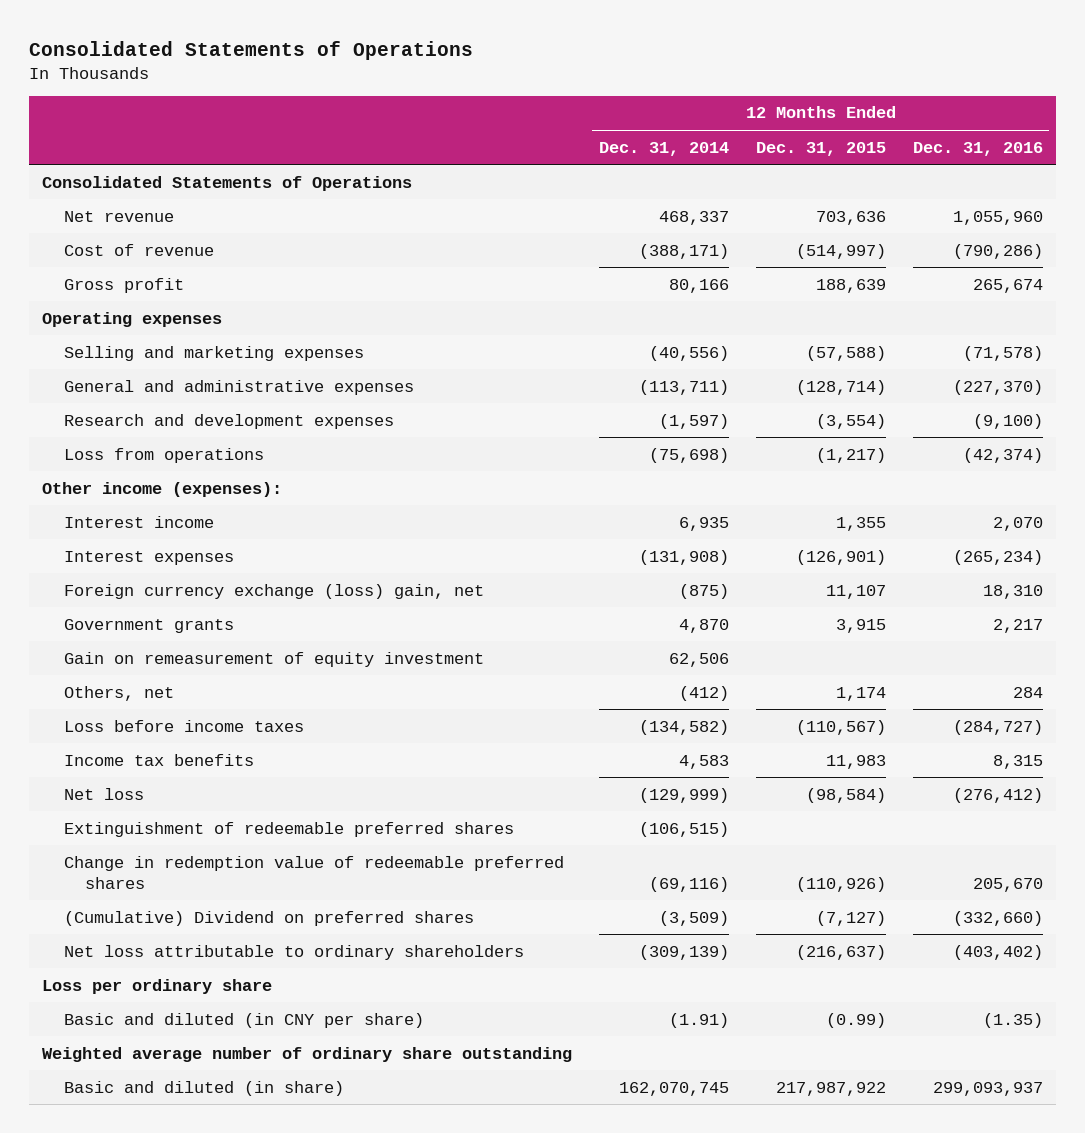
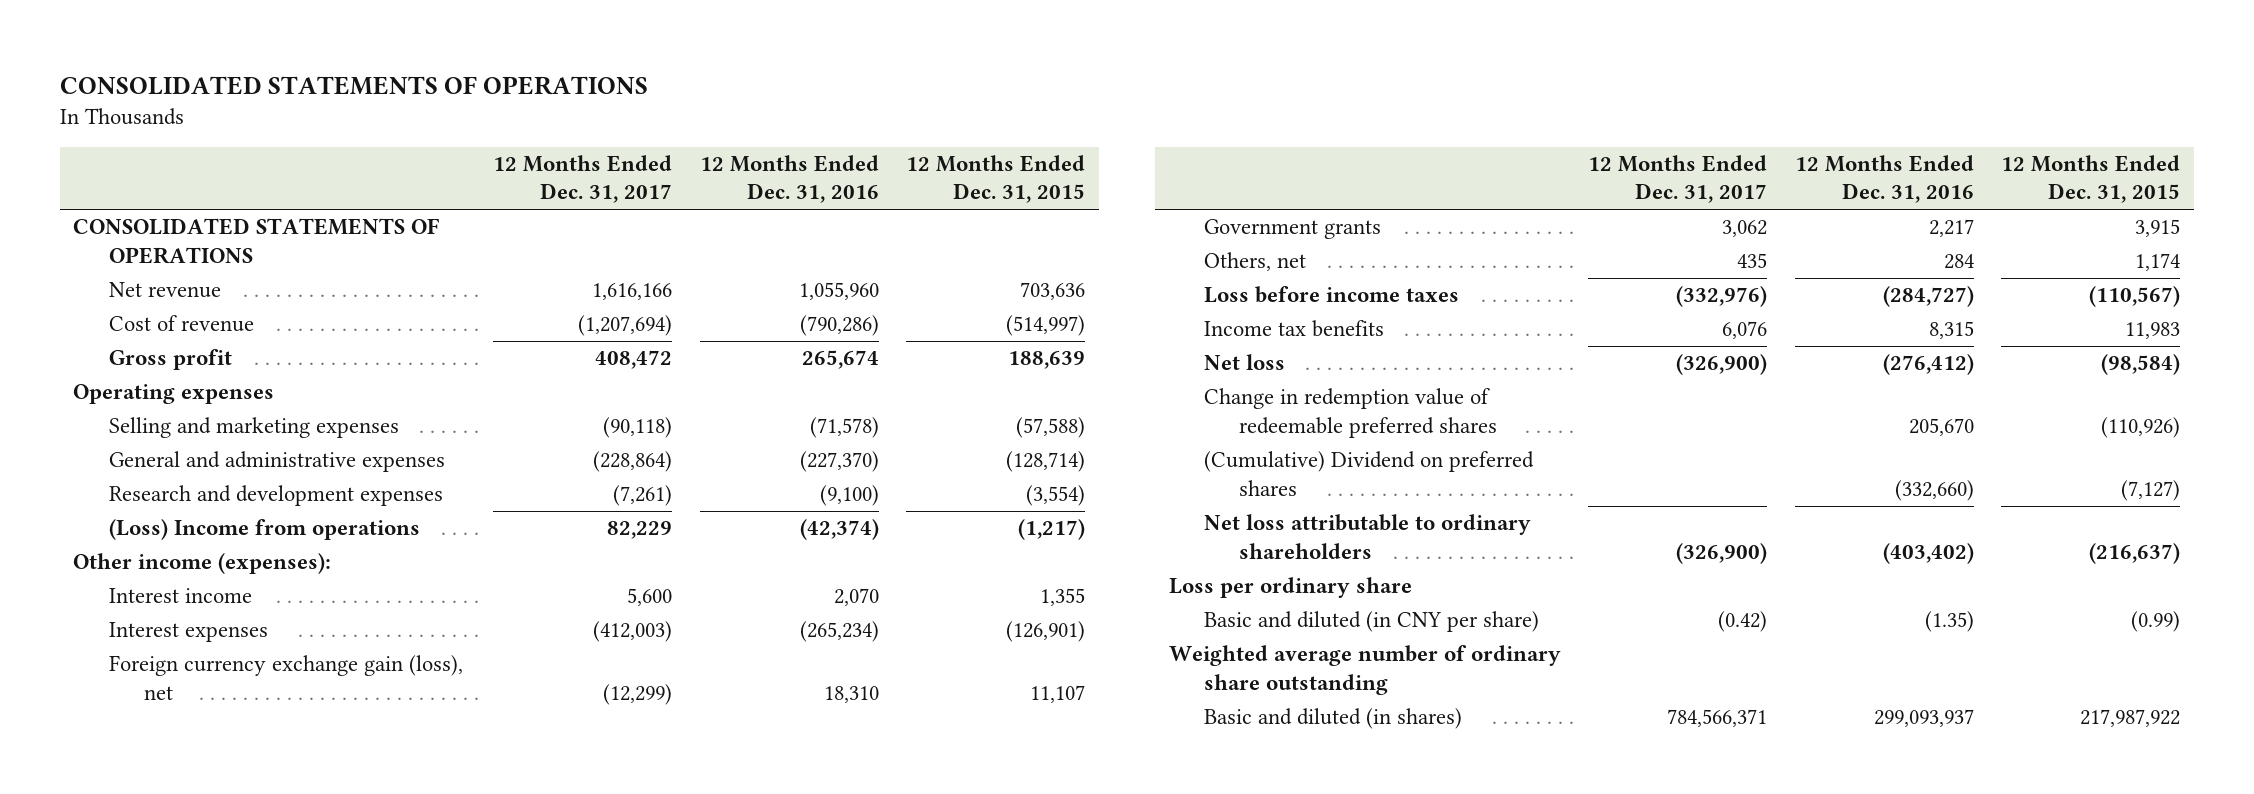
- Consolidated Statements of Operations
+ CONSOLIDATED STATEMENTS OF OPERATIONS
- | 12 Months Ended Dec. 31, 2014 | 12 Months Ended Dec. 31, 2015 | 12 Months Ended Dec. 31, 2016
+ | 12 Months Ended Dec. 31, 2017 | 12 Months Ended Dec. 31, 2016 | 12 Months Ended Dec. 31, 2015
- Consolidated Statements of Operations
+ CONSOLIDATED STATEMENTS OF OPERATIONS
- Loss from operations | (75,698) | (1,217) | (42,374)
+ (Loss) Income from operations | 82,229 | (42,374) | (1,217)
- Foreign currency exchange (loss) gain, net | (875) | 11,107 | 18,310
+ Foreign currency exchange gain (loss), net | (12,299) | 18,310 | 11,107
- Gain on remeasurement of equity investment | 62,506 | |
- Extinguishment of redeemable preferred shares | (106,515) | |
- Basic and diluted (in share) | 162,070,745 | 217,987,922 | 299,093,937
+ Basic and diluted (in shares) | 784,566,371 | 299,093,937 | 217,987,922

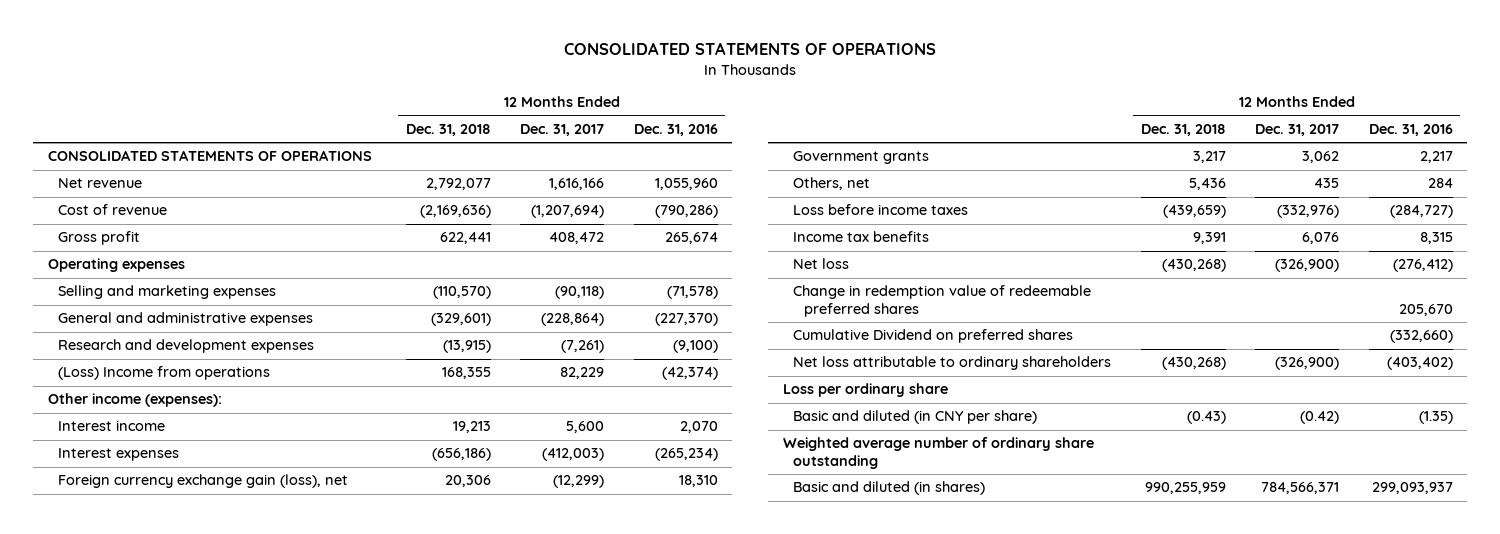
- | 12 Months Ended Dec. 31, 2017 | 12 Months Ended Dec. 31, 2016 | 12 Months Ended Dec. 31, 2015
+ | 12 Months Ended Dec. 31, 2018 | 12 Months Ended Dec. 31, 2017 | 12 Months Ended Dec. 31, 2016
- (Cumulative) Dividend on preferred shares | | (332,660) | (7,127)
+ Cumulative Dividend on preferred shares | | | (332,660)

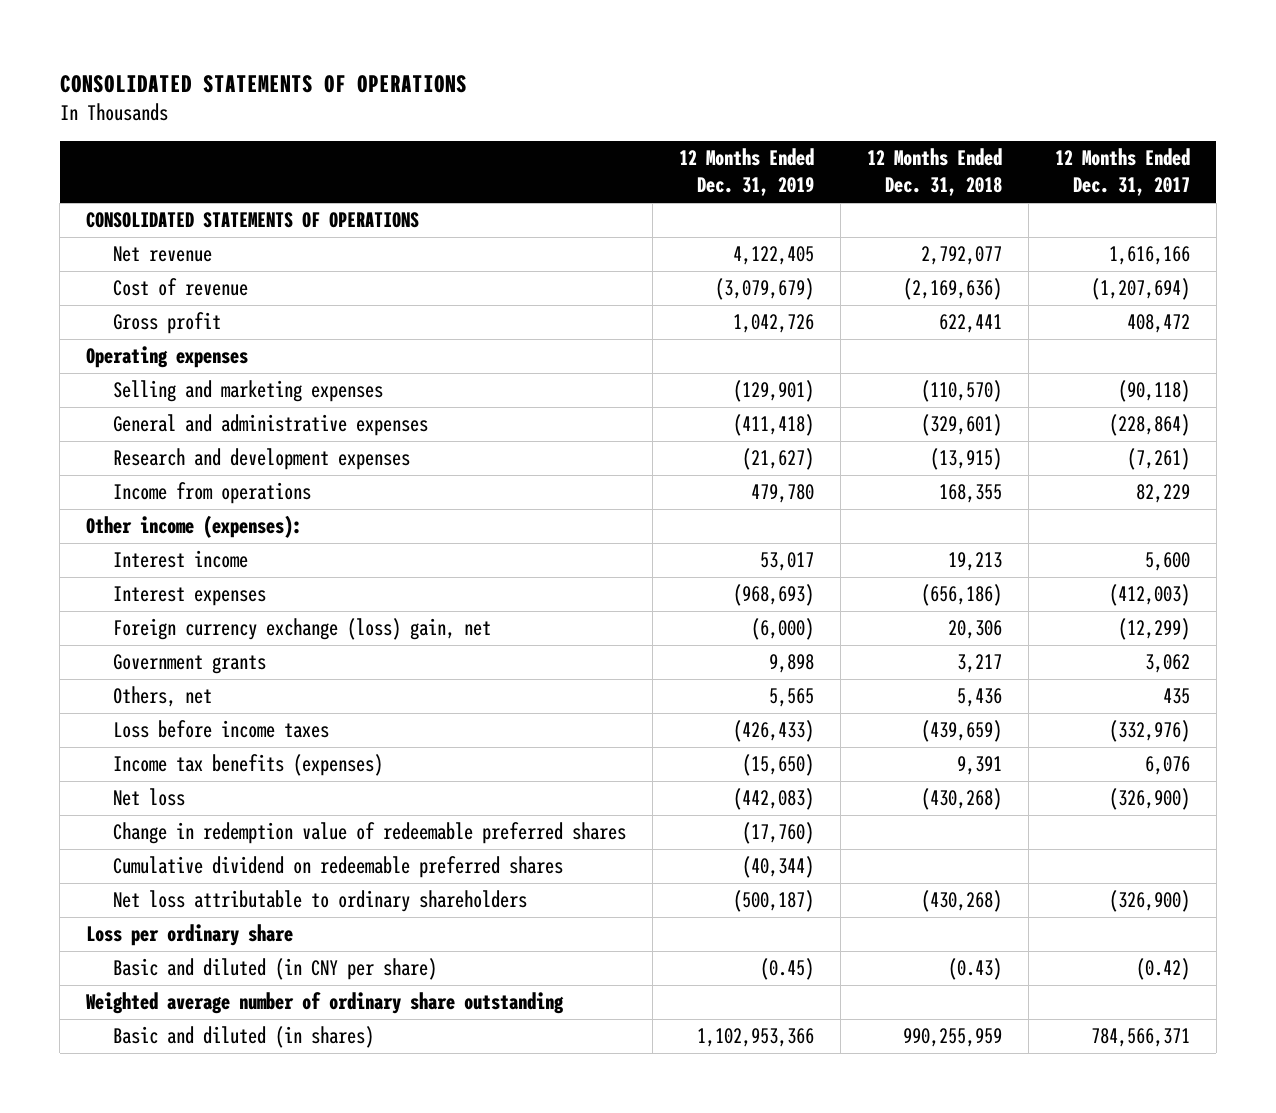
- | 12 Months Ended Dec. 31, 2018 | 12 Months Ended Dec. 31, 2017 | 12 Months Ended Dec. 31, 2016
+ | 12 Months Ended Dec. 31, 2019 | 12 Months Ended Dec. 31, 2018 | 12 Months Ended Dec. 31, 2017
- (Loss) Income from operations | 168,355 | 82,229 | (42,374)
+ Income from operations | 479,780 | 168,355 | 82,229
- Foreign currency exchange gain (loss), net | 20,306 | (12,299) | 18,310
+ Foreign currency exchange (loss) gain, net | (6,000) | 20,306 | (12,299)
- Income tax benefits | 9,391 | 6,076 | 8,315
+ Income tax benefits (expenses) | (15,650) | 9,391 | 6,076
- Cumulative Dividend on preferred shares | | | (332,660)
+ Cumulative dividend on redeemable preferred shares | (40,344) | |

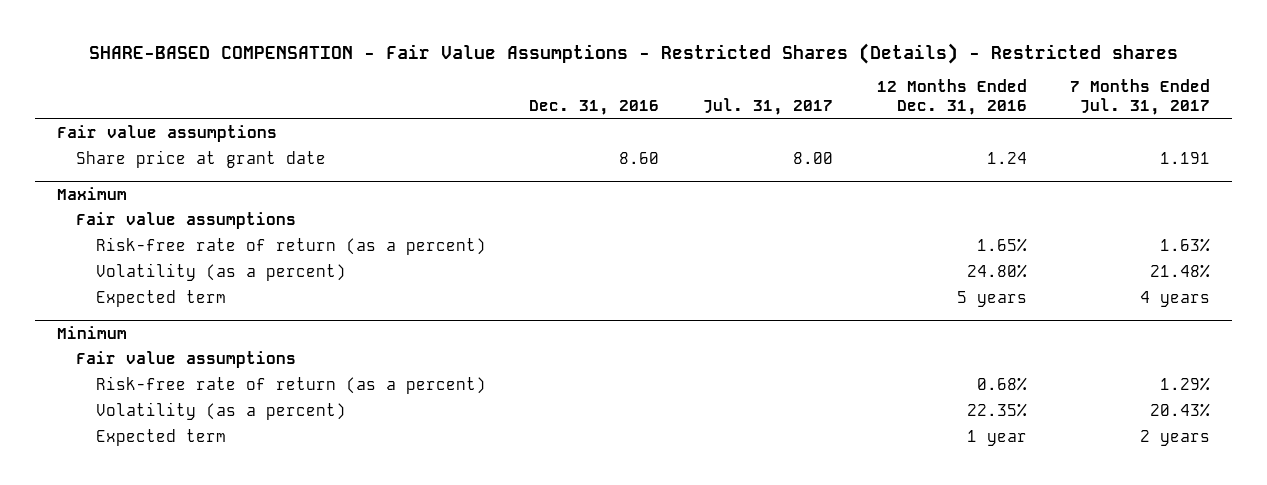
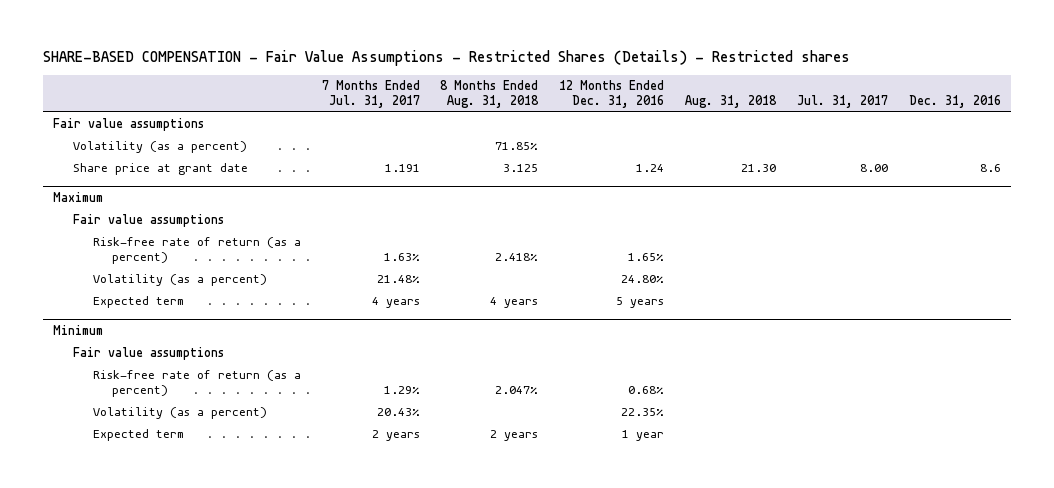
- | Dec. 31, 2016 | Jul. 31, 2017 | 12 Months Ended Dec. 31, 2016 | 7 Months Ended Jul. 31, 2017
+ | 7 Months Ended Jul. 31, 2017 | 8 Months Ended Aug. 31, 2018 | 12 Months Ended Dec. 31, 2016 | Aug. 31, 2018 | Jul. 31, 2017 | Dec. 31, 2016
- Share price at grant date | 8.60 | 8.00 | 1.24 | 1.191
+ Volatility (as a percent) | | 71.85% | | | |
+ Share price at grant date | 1.191 | 3.125 | 1.24 | 21.30 | 8.00 | 8.6

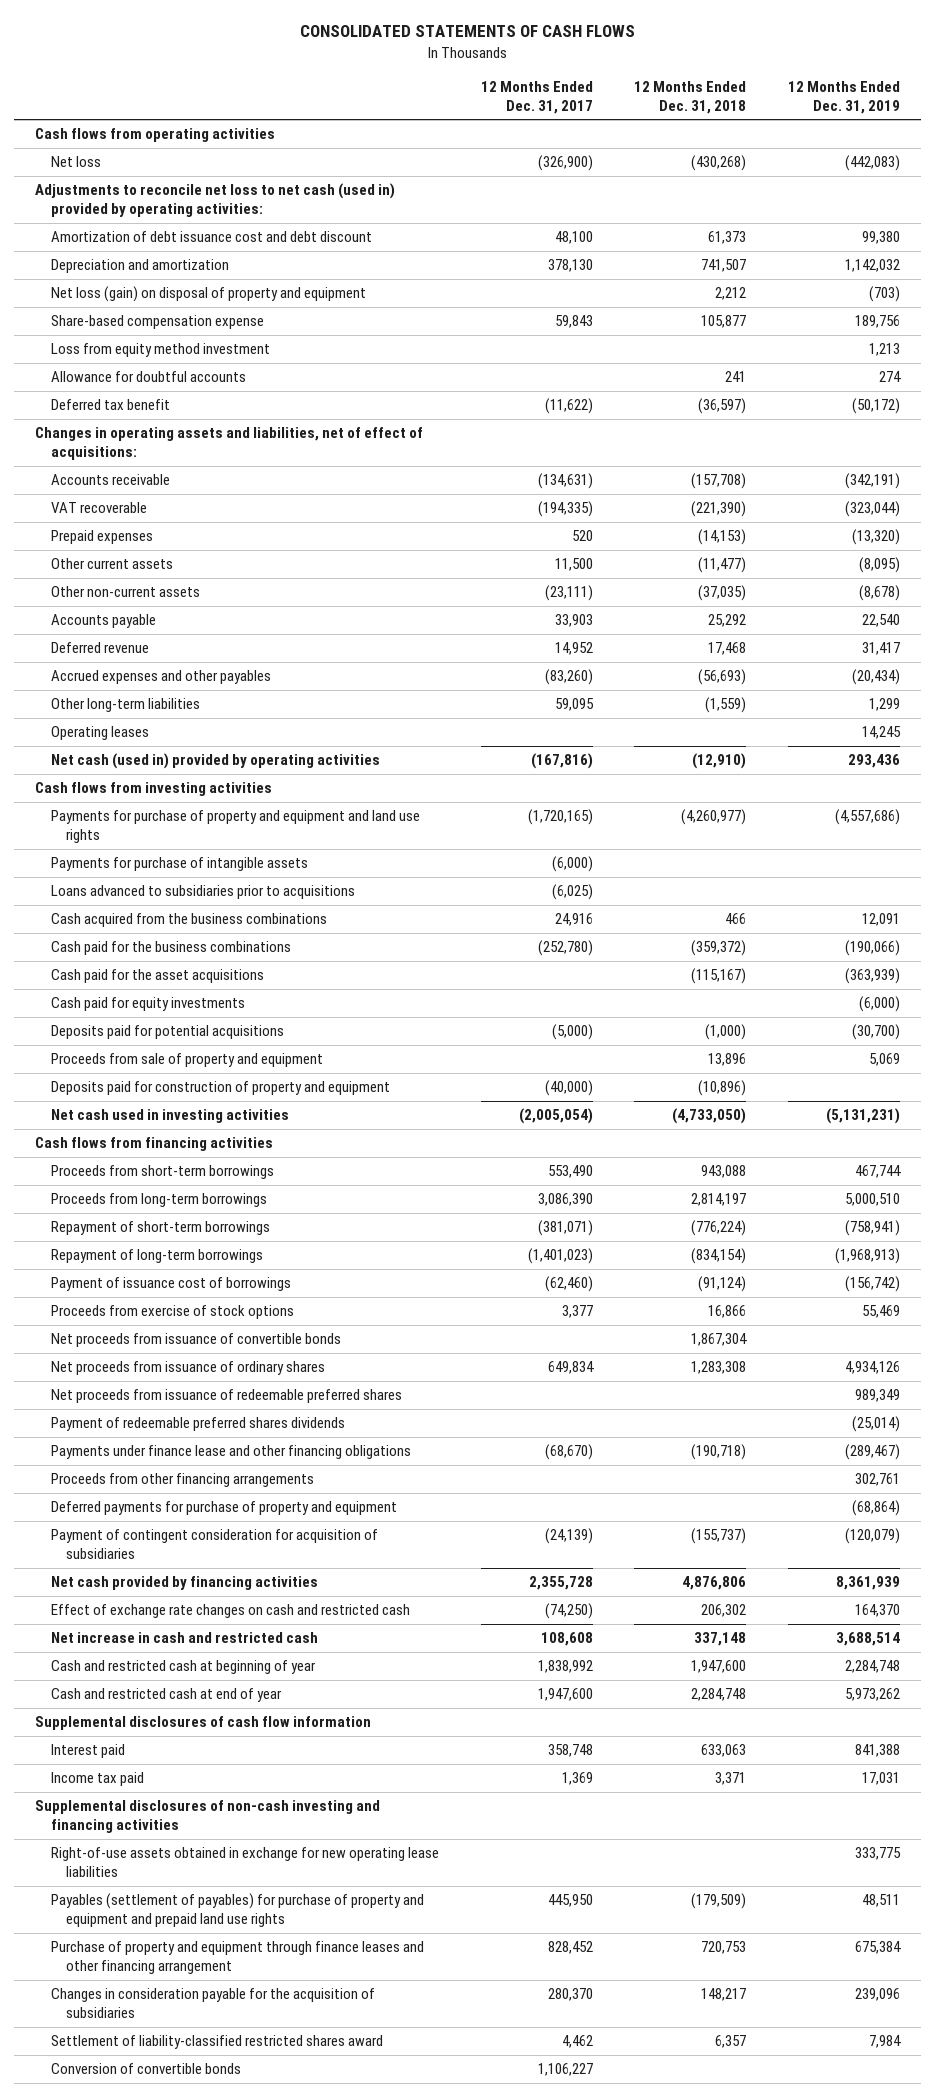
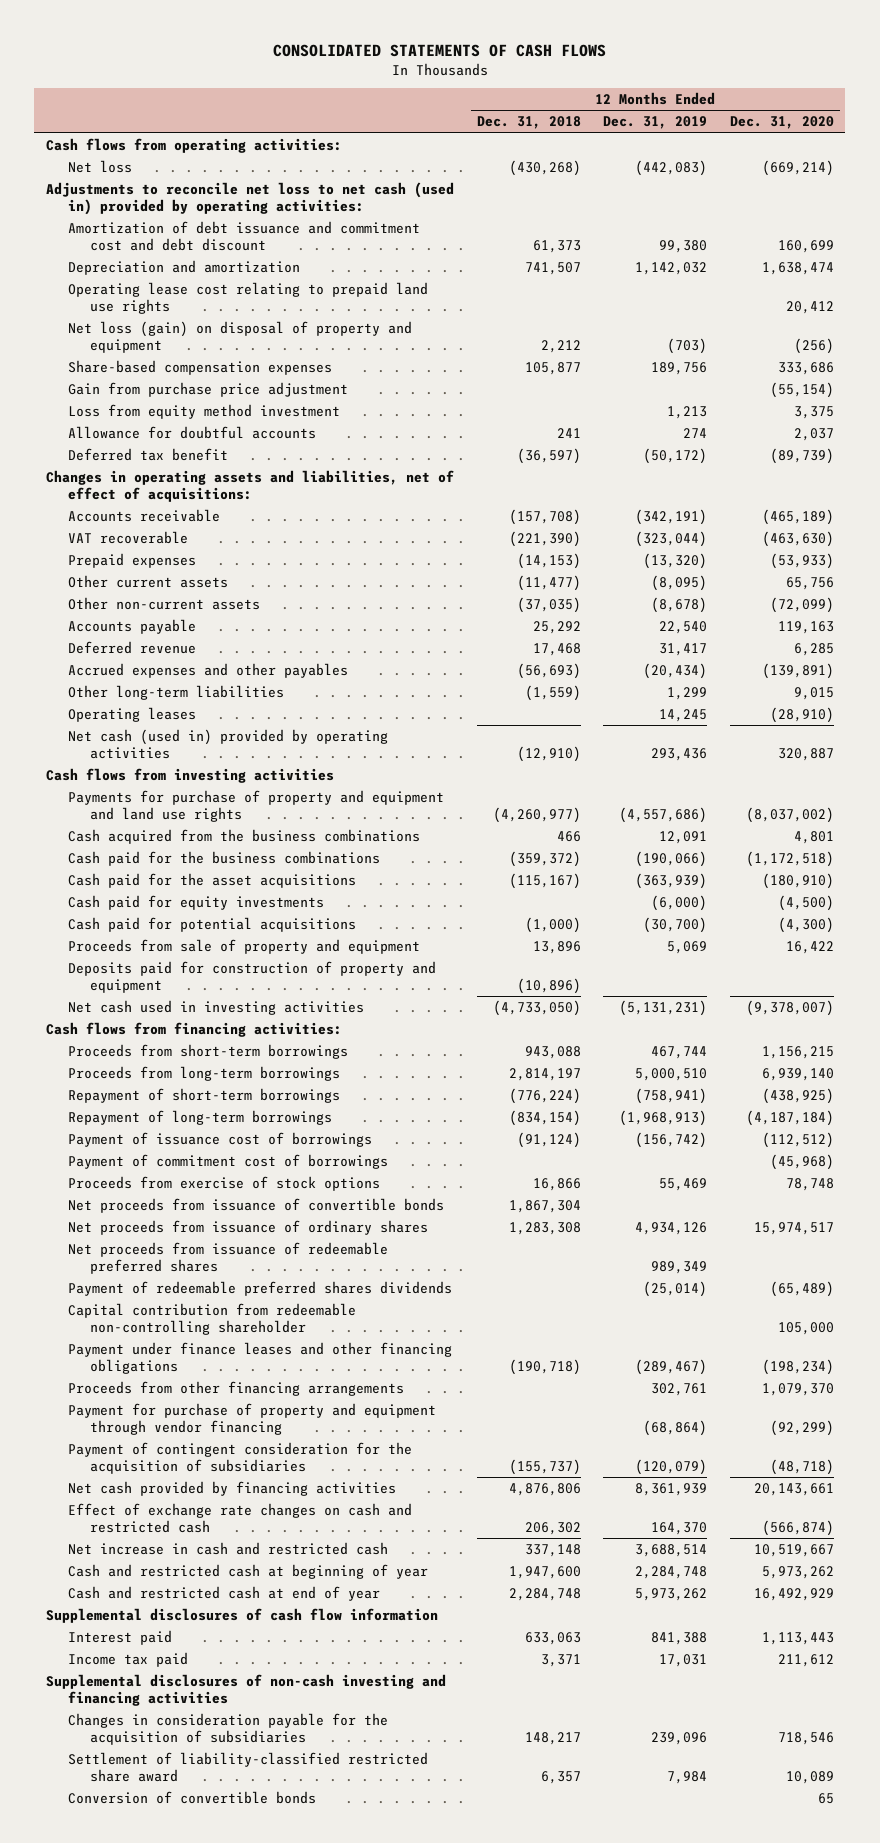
- | 12 Months Ended Dec. 31, 2017 | 12 Months Ended Dec. 31, 2018 | 12 Months Ended Dec. 31, 2019
+ | 12 Months Ended Dec. 31, 2018 | 12 Months Ended Dec. 31, 2019 | 12 Months Ended Dec. 31, 2020
- Cash flows from operating activities
+ Cash flows from operating activities:
- Amortization of debt issuance cost and debt discount | 48,100 | 61,373 | 99,380
+ Amortization of debt issuance and commitment cost and debt discount | 61,373 | 99,380 | 160,699
+ Operating lease cost relating to prepaid land use rights | | | 20,412
- Share-based compensation expense | 59,843 | 105,877 | 189,756
+ Share-based compensation expenses | 105,877 | 189,756 | 333,686
+ Gain from purchase price adjustment | | | (55,154)
- Payments for purchase of intangible assets | (6,000) | |
- Loans advanced to subsidiaries prior to acquisitions | (6,025) | |
- Deposits paid for potential acquisitions | (5,000) | (1,000) | (30,700)
+ Cash paid for potential acquisitions | (1,000) | (30,700) | (4,300)
- Cash flows from financing activities
+ Cash flows from financing activities:
+ Payment of commitment cost of borrowings | | | (45,968)
- Payments under finance lease and other financing obligations | (68,670) | (190,718) | (289,467)
+ Capital contribution from redeemable non-controlling shareholder | | | 105,000
+ Payment under finance leases and other financing obligations | (190,718) | (289,467) | (198,234)
- Deferred payments for purchase of property and equipment | | | (68,864)
- Payment of contingent consideration for acquisition of subsidiaries | (24,139) | (155,737) | (120,079)
+ Payment for purchase of property and equipment through vendor financing | | (68,864) | (92,299)
+ Payment of contingent consideration for the acquisition of subsidiaries | (155,737) | (120,079) | (48,718)
- Right-of-use assets obtained in exchange for new operating lease liabilities | | | 333,775
- Payables (settlement of payables) for purchase of property and equipment and prepaid land use rights | 445,950 | (179,509) | 48,511
- Purchase of property and equipment through finance leases and other financing arrangement | 828,452 | 720,753 | 675,384
- Settlement of liability-classified restricted shares award | 4,462 | 6,357 | 7,984
+ Settlement of liability-classified restricted share award | 6,357 | 7,984 | 10,089

